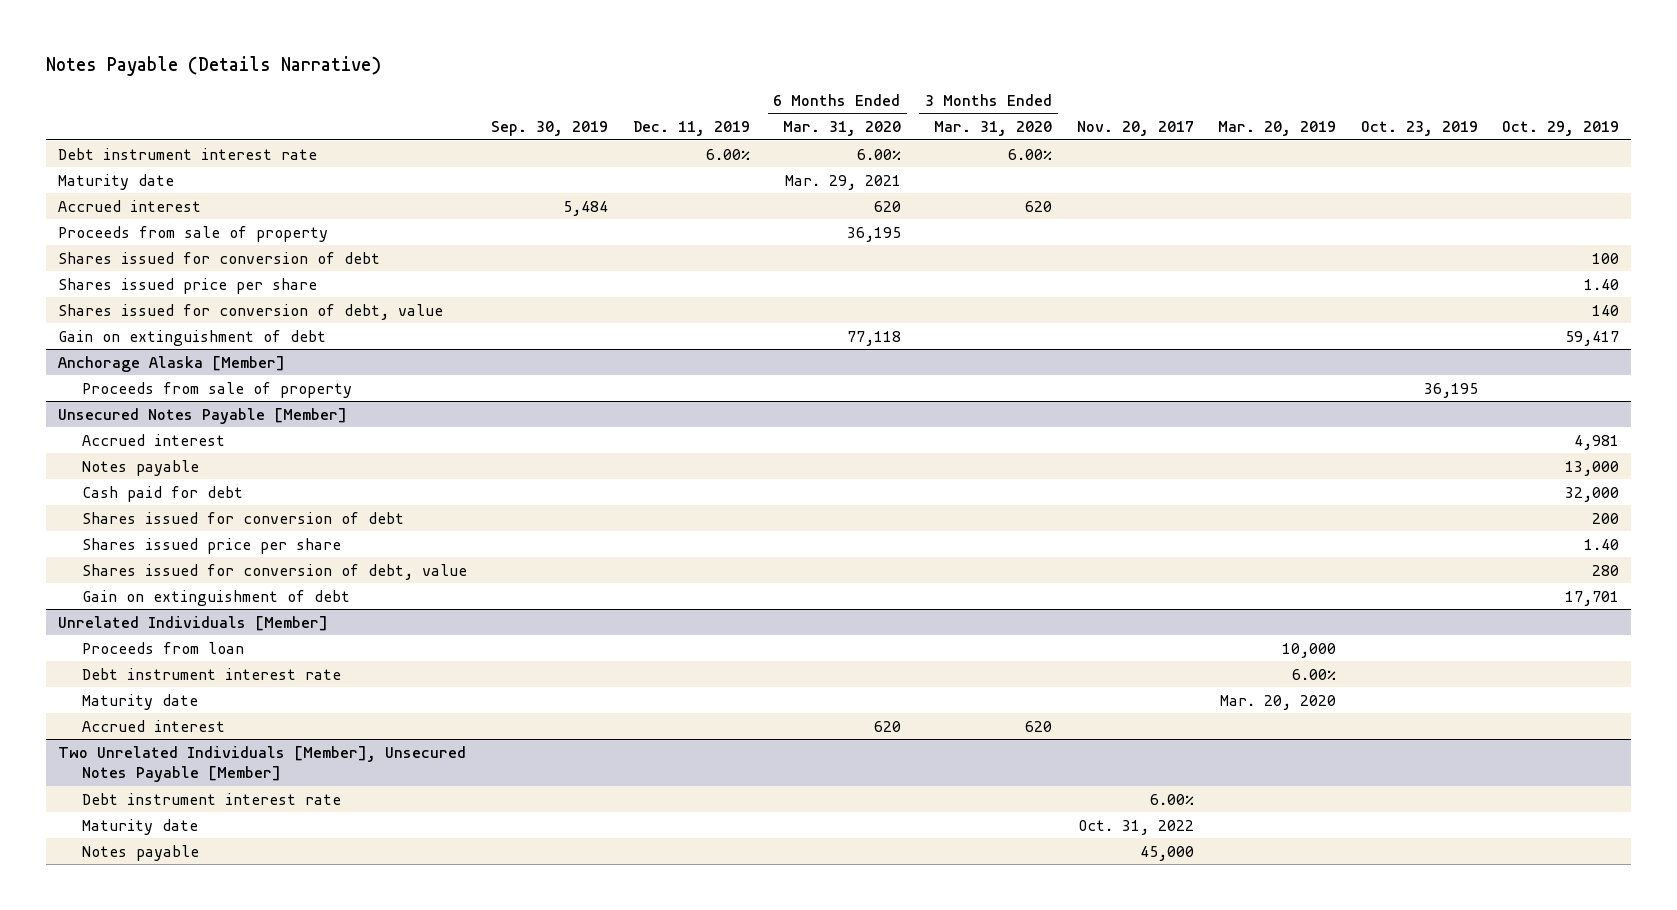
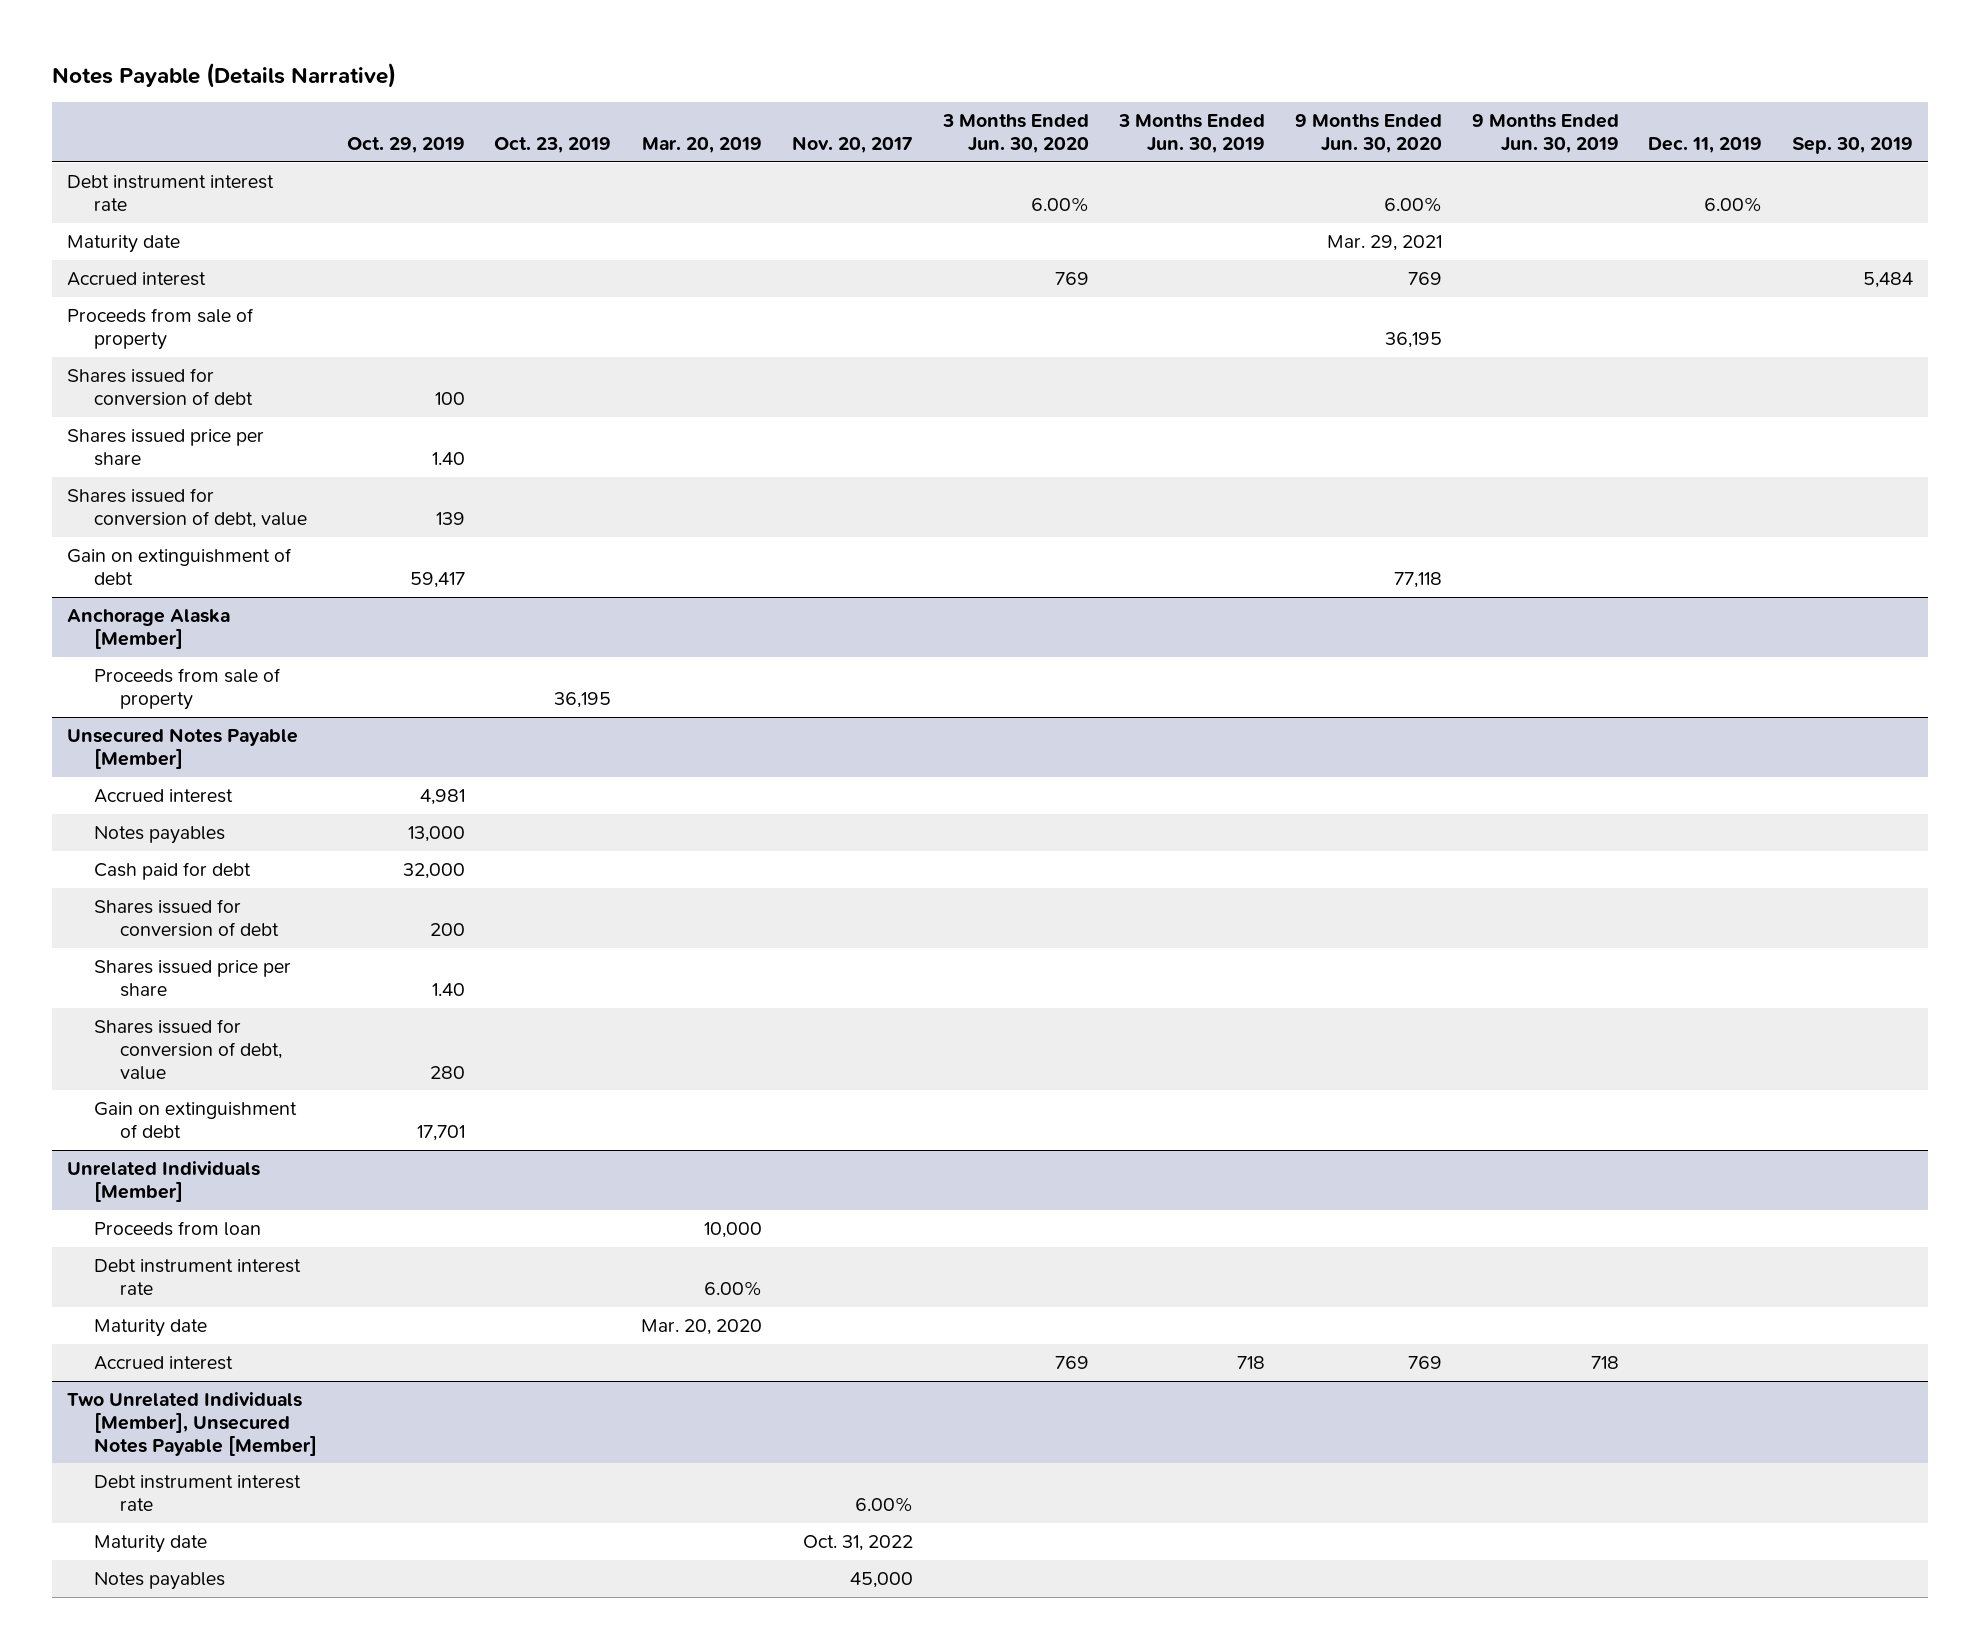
- | Sep. 30, 2019 | Dec. 11, 2019 | 6 Months Ended Mar. 31, 2020 | 3 Months Ended Mar. 31, 2020 | Nov. 20, 2017 | Mar. 20, 2019 | Oct. 23, 2019 | Oct. 29, 2019
+ | Oct. 29, 2019 | Oct. 23, 2019 | Mar. 20, 2019 | Nov. 20, 2017 | 3 Months Ended Jun. 30, 2020 | 3 Months Ended Jun. 30, 2019 | 9 Months Ended Jun. 30, 2020 | 9 Months Ended Jun. 30, 2019 | Dec. 11, 2019 | Sep. 30, 2019
- Shares issued for conversion of debt, value | | | | | | | | 140
+ Shares issued for conversion of debt, value | 139 | | | | | | | | |
@ Unsecured Notes Payable [Member]
- Notes payable | | | | | | | | 13,000
+ Notes payables | 13,000 | | | | | | | | |
@ Two Unrelated Individuals [Member], Unsecured Notes Payable [Member]
- Notes payable | | | | | 45,000 | | |
+ Notes payables | | | | 45,000 | | | | | |

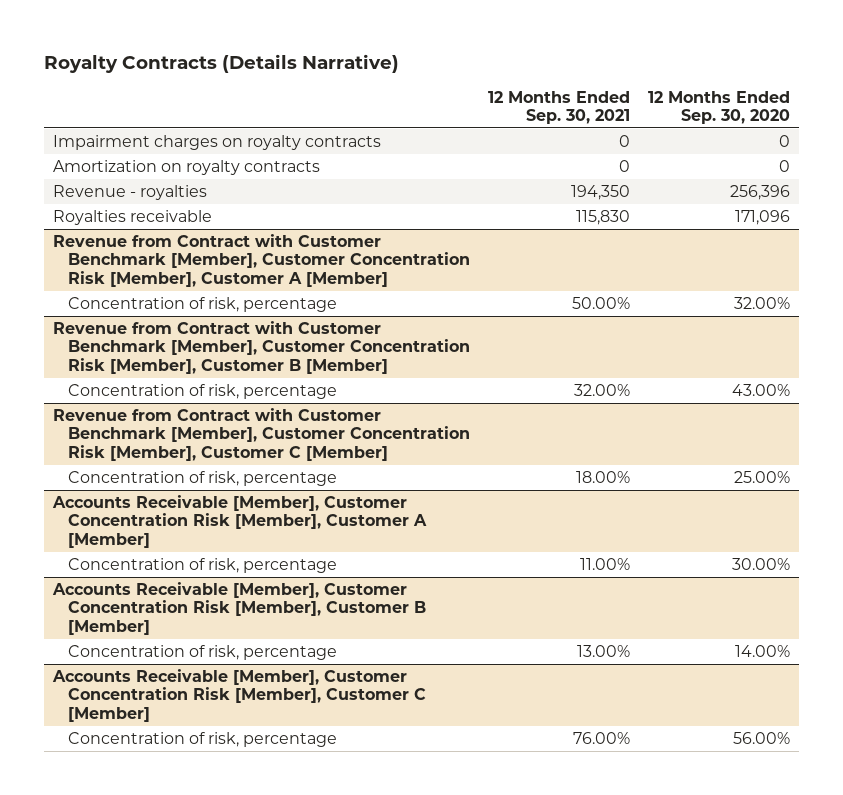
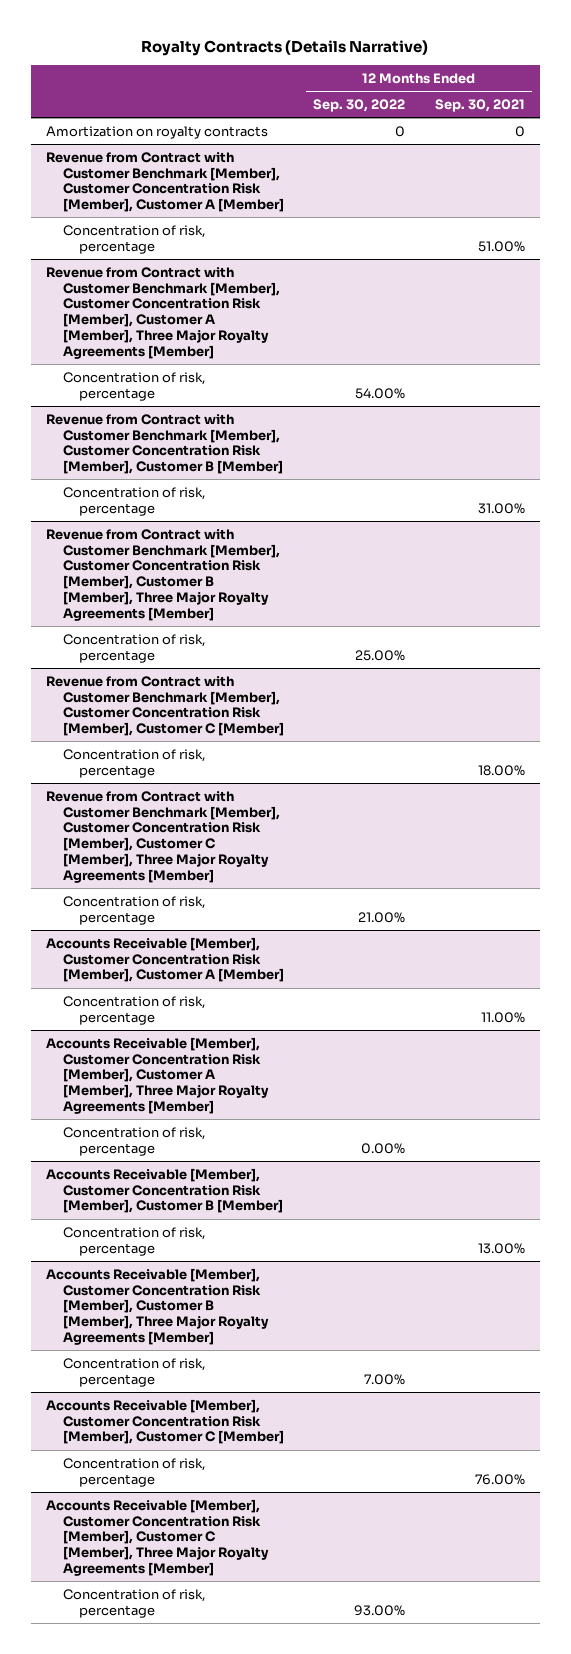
- | 12 Months Ended Sep. 30, 2021 | 12 Months Ended Sep. 30, 2020
+ | 12 Months Ended Sep. 30, 2022 | 12 Months Ended Sep. 30, 2021
- Impairment charges on royalty contracts | 0 | 0
- Revenue - royalties | 194,350 | 256,396
- Royalties receivable | 115,830 | 171,096
@ Revenue from Contract with Customer Benchmark [Member], Customer Concentration Risk [Member], Customer A [Member]
- Concentration of risk, percentage | 50.00% | 32.00%
+ Concentration of risk, percentage | | 51.00%
+ Revenue from Contract with Customer Benchmark [Member], Customer Concentration Risk [Member], Customer A [Member], Three Major Royalty Agreements [Member]
+ Concentration of risk, percentage | 54.00% |
@ Revenue from Contract with Customer Benchmark [Member], Customer Concentration Risk [Member], Customer B [Member]
- Concentration of risk, percentage | 32.00% | 43.00%
+ Concentration of risk, percentage | | 31.00%
+ Revenue from Contract with Customer Benchmark [Member], Customer Concentration Risk [Member], Customer B [Member], Three Major Royalty Agreements [Member]
+ Concentration of risk, percentage | 25.00% |
+ Revenue from Contract with Customer Benchmark [Member], Customer Concentration Risk [Member], Customer C [Member], Three Major Royalty Agreements [Member]
+ Concentration of risk, percentage | 21.00% |
+ Accounts Receivable [Member], Customer Concentration Risk [Member], Customer A [Member], Three Major Royalty Agreements [Member]
+ Concentration of risk, percentage | 0.00% |
+ Accounts Receivable [Member], Customer Concentration Risk [Member], Customer B [Member], Three Major Royalty Agreements [Member]
+ Concentration of risk, percentage | 7.00% |
+ Accounts Receivable [Member], Customer Concentration Risk [Member], Customer C [Member], Three Major Royalty Agreements [Member]
+ Concentration of risk, percentage | 93.00% |

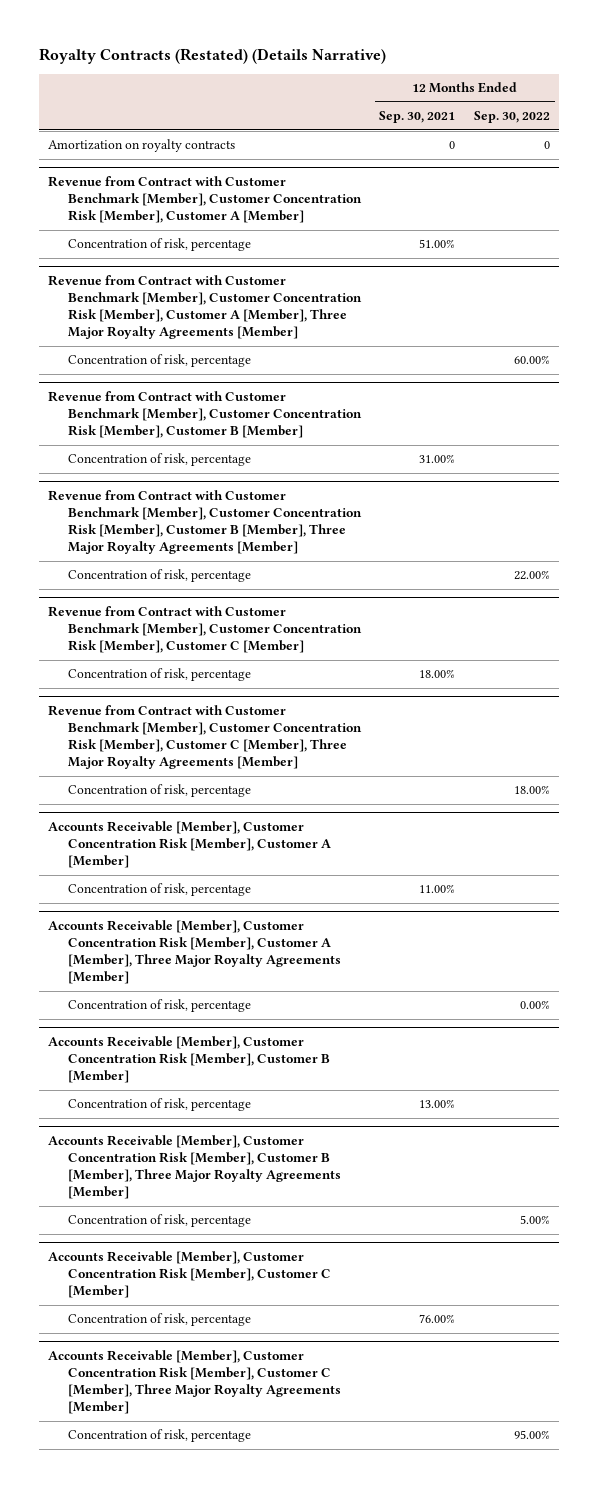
- Royalty Contracts (Details Narrative)
+ Royalty Contracts (Restated) (Details Narrative)
- | 12 Months Ended Sep. 30, 2022 | 12 Months Ended Sep. 30, 2021
+ | 12 Months Ended Sep. 30, 2021 | 12 Months Ended Sep. 30, 2022
@ Revenue from Contract with Customer Benchmark [Member], Customer Concentration Risk [Member], Customer A [Member], Three Major Royalty Agreements [Member]
- Concentration of risk, percentage | 54.00% |
+ Concentration of risk, percentage | | 60.00%
@ Revenue from Contract with Customer Benchmark [Member], Customer Concentration Risk [Member], Customer B [Member], Three Major Royalty Agreements [Member]
- Concentration of risk, percentage | 25.00% |
+ Concentration of risk, percentage | | 22.00%
@ Revenue from Contract with Customer Benchmark [Member], Customer Concentration Risk [Member], Customer C [Member], Three Major Royalty Agreements [Member]
- Concentration of risk, percentage | 21.00% |
+ Concentration of risk, percentage | | 18.00%
@ Accounts Receivable [Member], Customer Concentration Risk [Member], Customer B [Member], Three Major Royalty Agreements [Member]
- Concentration of risk, percentage | 7.00% |
+ Concentration of risk, percentage | | 5.00%
@ Accounts Receivable [Member], Customer Concentration Risk [Member], Customer C [Member], Three Major Royalty Agreements [Member]
- Concentration of risk, percentage | 93.00% |
+ Concentration of risk, percentage | | 95.00%

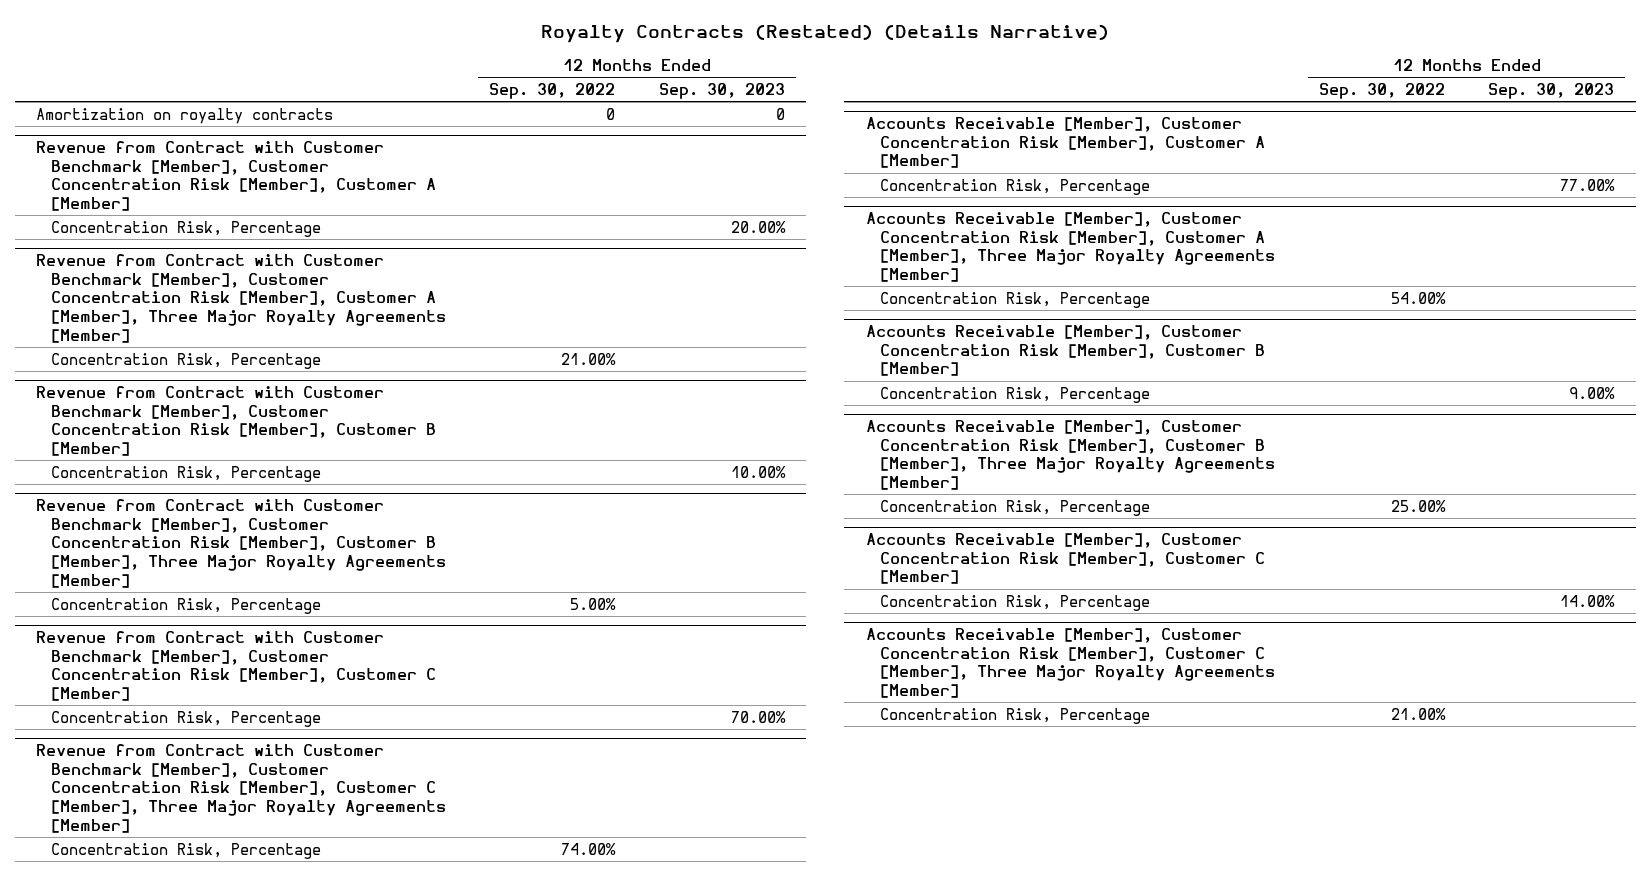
- | 12 Months Ended Sep. 30, 2021 | 12 Months Ended Sep. 30, 2022
+ | 12 Months Ended Sep. 30, 2022 | 12 Months Ended Sep. 30, 2023
@ Revenue from Contract with Customer Benchmark [Member], Customer Concentration Risk [Member], Customer A [Member]
- Concentration of risk, percentage | 51.00% |
+ Concentration Risk, Percentage | | 20.00%
@ Revenue from Contract with Customer Benchmark [Member], Customer Concentration Risk [Member], Customer A [Member], Three Major Royalty Agreements [Member]
- Concentration of risk, percentage | | 60.00%
+ Concentration Risk, Percentage | 21.00% |
@ Revenue from Contract with Customer Benchmark [Member], Customer Concentration Risk [Member], Customer B [Member]
- Concentration of risk, percentage | 31.00% |
+ Concentration Risk, Percentage | | 10.00%
@ Revenue from Contract with Customer Benchmark [Member], Customer Concentration Risk [Member], Customer B [Member], Three Major Royalty Agreements [Member]
- Concentration of risk, percentage | | 22.00%
+ Concentration Risk, Percentage | 5.00% |
@ Revenue from Contract with Customer Benchmark [Member], Customer Concentration Risk [Member], Customer C [Member]
- Concentration of risk, percentage | 18.00% |
+ Concentration Risk, Percentage | | 70.00%
@ Revenue from Contract with Customer Benchmark [Member], Customer Concentration Risk [Member], Customer C [Member], Three Major Royalty Agreements [Member]
- Concentration of risk, percentage | | 18.00%
+ Concentration Risk, Percentage | 74.00% |
@ Accounts Receivable [Member], Customer Concentration Risk [Member], Customer A [Member]
- Concentration of risk, percentage | 11.00% |
+ Concentration Risk, Percentage | | 77.00%
@ Accounts Receivable [Member], Customer Concentration Risk [Member], Customer A [Member], Three Major Royalty Agreements [Member]
- Concentration of risk, percentage | | 0.00%
+ Concentration Risk, Percentage | 54.00% |
@ Accounts Receivable [Member], Customer Concentration Risk [Member], Customer B [Member]
- Concentration of risk, percentage | 13.00% |
+ Concentration Risk, Percentage | | 9.00%
@ Accounts Receivable [Member], Customer Concentration Risk [Member], Customer B [Member], Three Major Royalty Agreements [Member]
- Concentration of risk, percentage | | 5.00%
+ Concentration Risk, Percentage | 25.00% |
@ Accounts Receivable [Member], Customer Concentration Risk [Member], Customer C [Member]
- Concentration of risk, percentage | 76.00% |
+ Concentration Risk, Percentage | | 14.00%
@ Accounts Receivable [Member], Customer Concentration Risk [Member], Customer C [Member], Three Major Royalty Agreements [Member]
- Concentration of risk, percentage | | 95.00%
+ Concentration Risk, Percentage | 21.00% |

